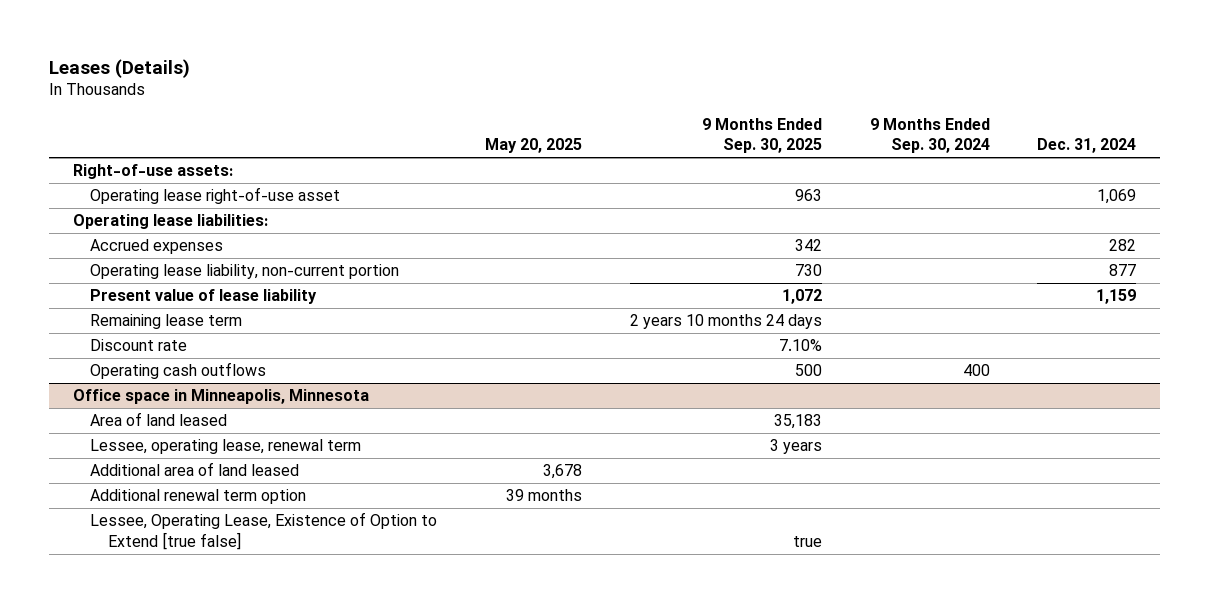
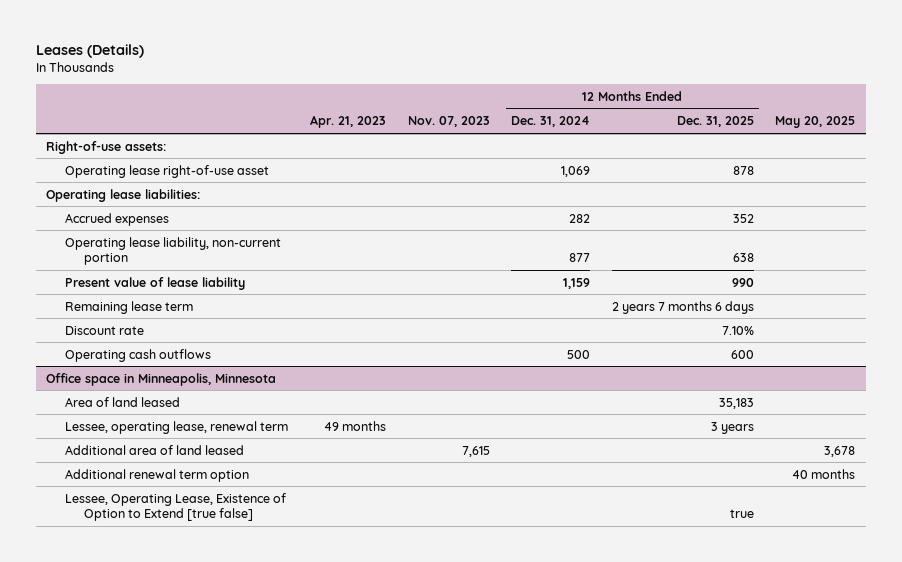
- | May 20, 2025 | 9 Months Ended Sep. 30, 2025 | 9 Months Ended Sep. 30, 2024 | Dec. 31, 2024
+ | Apr. 21, 2023 | Nov. 07, 2023 | 12 Months Ended Dec. 31, 2024 | 12 Months Ended Dec. 31, 2025 | May 20, 2025
@ Office space in Minneapolis, Minnesota
- Additional renewal term option | 39 months | | |
+ Additional renewal term option | | | | | 40 months

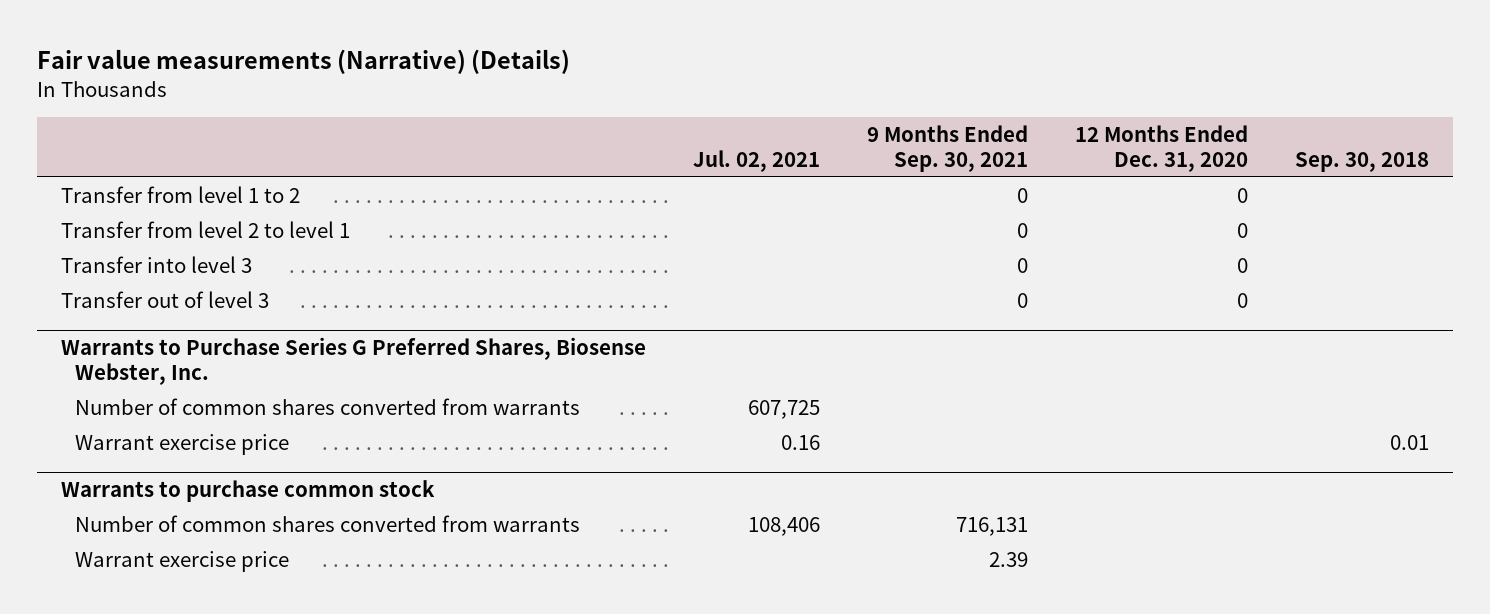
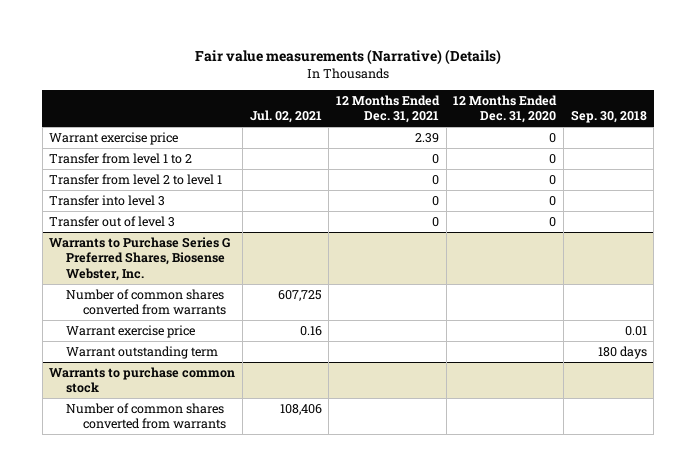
- | Jul. 02, 2021 | 9 Months Ended Sep. 30, 2021 | 12 Months Ended Dec. 31, 2020 | Sep. 30, 2018
+ | Jul. 02, 2021 | 12 Months Ended Dec. 31, 2021 | 12 Months Ended Dec. 31, 2020 | Sep. 30, 2018
+ Warrant exercise price | | 2.39 | 0 |
@ Warrants to Purchase Series G Preferred Shares, Biosense Webster, Inc.
+ Warrant outstanding term | | | | 180 days
@ Warrants to purchase common stock
- Warrant exercise price | | 2.39 | |

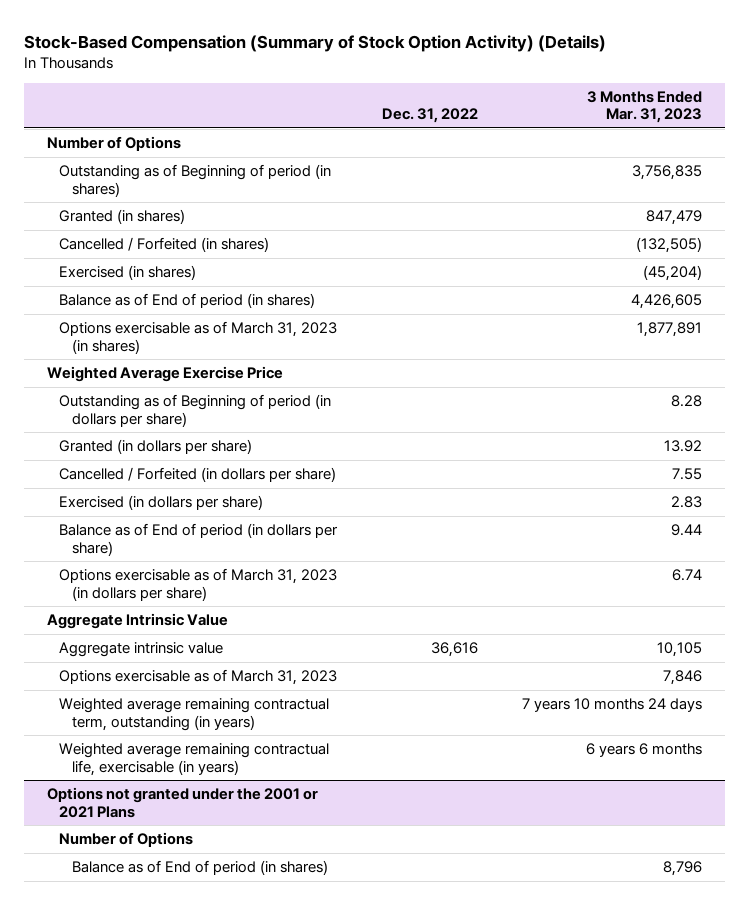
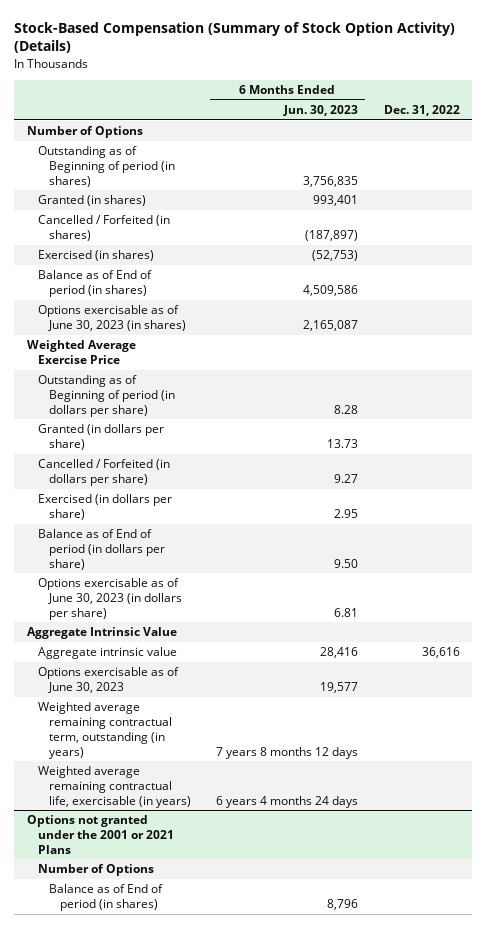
- | Dec. 31, 2022 | 3 Months Ended Mar. 31, 2023
+ | 6 Months Ended Jun. 30, 2023 | Dec. 31, 2022
- Options exercisable as of March 31, 2023 (in shares) | | 1,877,891
+ Options exercisable as of June 30, 2023 (in shares) | 2,165,087 |
- Options exercisable as of March 31, 2023 (in dollars per share) | | 6.74
+ Options exercisable as of June 30, 2023 (in dollars per share) | 6.81 |
- Options exercisable as of March 31, 2023 | | 7,846
+ Options exercisable as of June 30, 2023 | 19,577 |

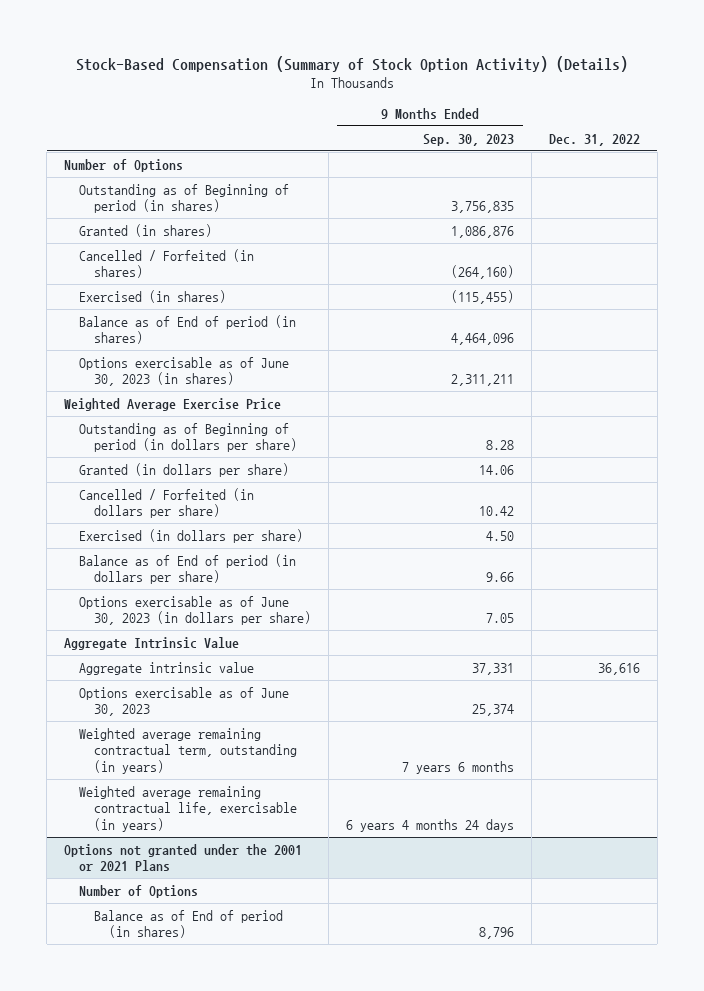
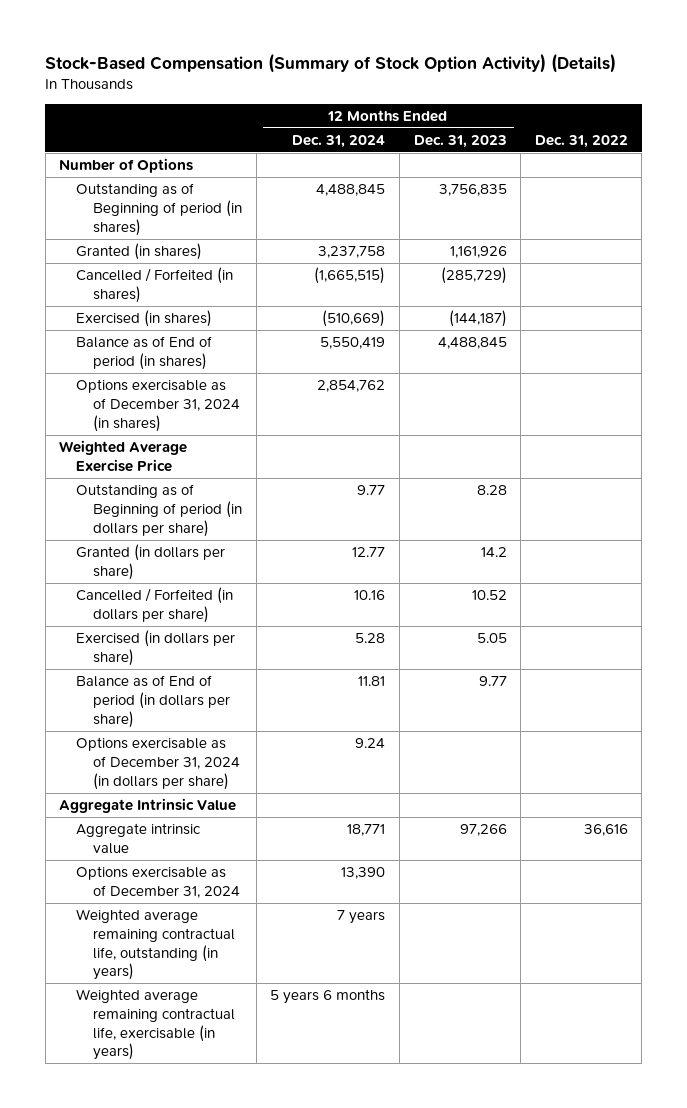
- | 9 Months Ended Sep. 30, 2023 | Dec. 31, 2022
+ | 12 Months Ended Dec. 31, 2024 | 12 Months Ended Dec. 31, 2023 | Dec. 31, 2022
- Options exercisable as of June 30, 2023 (in shares) | 2,311,211 |
+ Options exercisable as of December 31, 2024 (in shares) | 2,854,762 | |
- Options exercisable as of June 30, 2023 (in dollars per share) | 7.05 |
+ Options exercisable as of December 31, 2024 (in dollars per share) | 9.24 | |
- Options exercisable as of June 30, 2023 | 25,374 |
- Weighted average remaining contractual term, outstanding (in years) | 7 years 6 months |
+ Options exercisable as of December 31, 2024 | 13,390 | |
+ Weighted average remaining contractual life, outstanding (in years) | 7 years | |
- Options not granted under the 2001 or 2021 Plans
- Number of Options
- Balance as of End of period (in shares) | 8,796 |

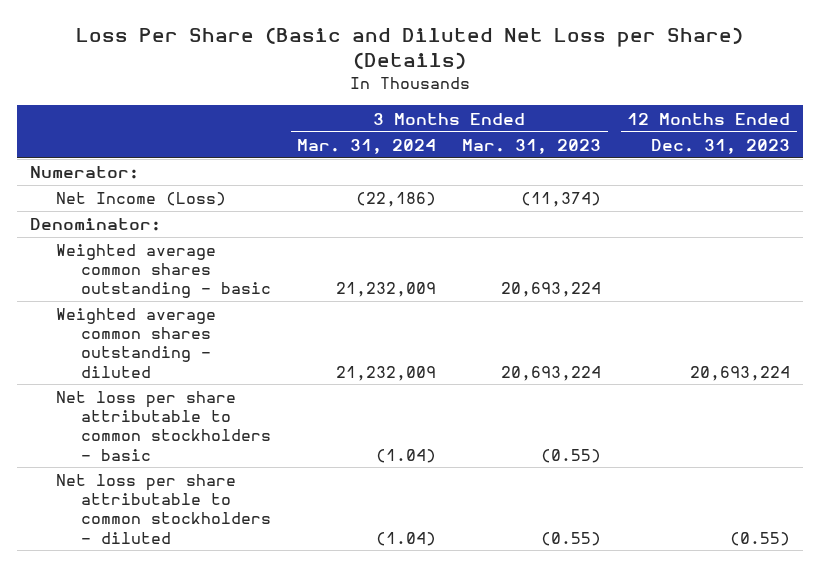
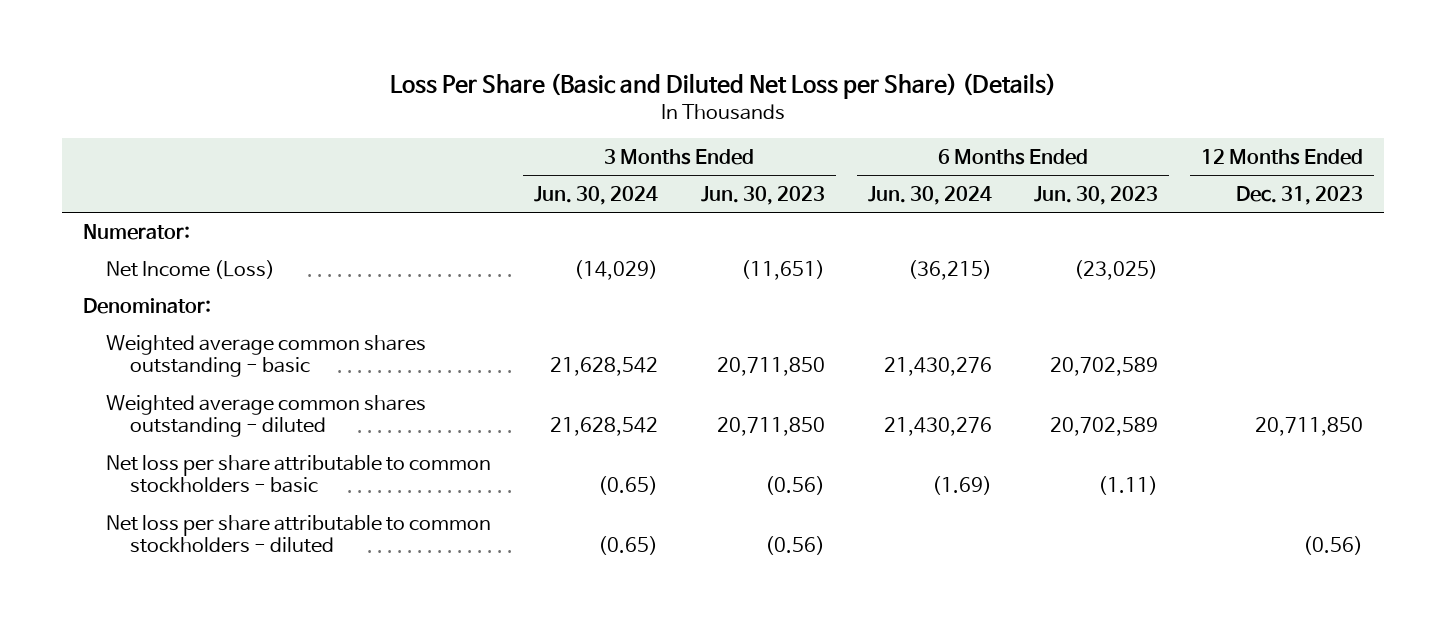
- | 3 Months Ended Mar. 31, 2024 | 3 Months Ended Mar. 31, 2023 | 12 Months Ended Dec. 31, 2023
+ | 3 Months Ended Jun. 30, 2024 | 3 Months Ended Jun. 30, 2023 | 6 Months Ended Jun. 30, 2024 | 6 Months Ended Jun. 30, 2023 | 12 Months Ended Dec. 31, 2023
- Weighted average common shares outstanding - diluted | 21,232,009 | 20,693,224 | 20,693,224
+ Weighted average common shares outstanding - diluted | 21,628,542 | 20,711,850 | 21,430,276 | 20,702,589 | 20,711,850
- Net loss per share attributable to common stockholders - diluted | (1.04) | (0.55) | (0.55)
+ Net loss per share attributable to common stockholders - diluted | (0.65) | (0.56) | | | (0.56)

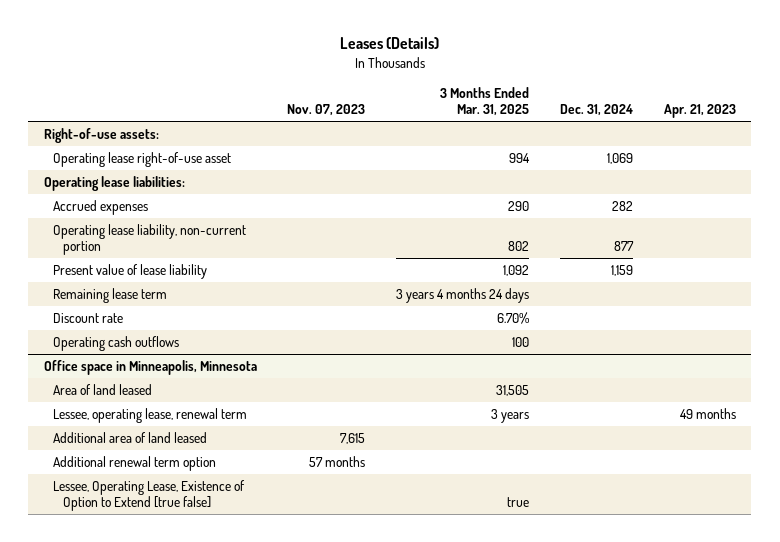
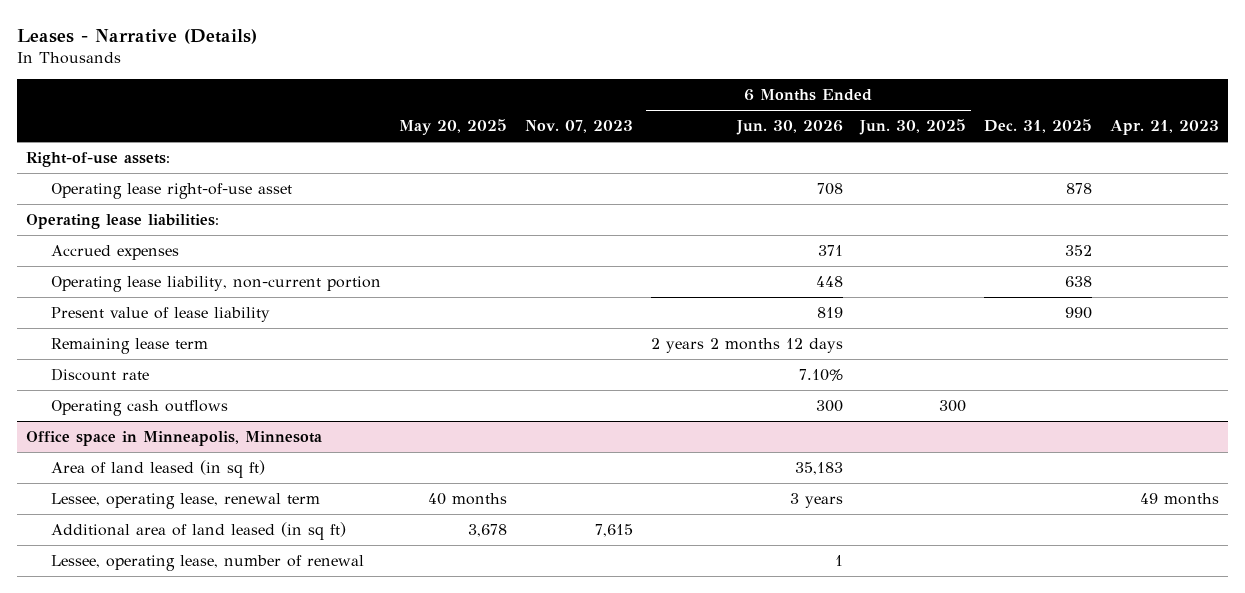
- Leases (Details)
+ Leases - Narrative (Details)
- | Nov. 07, 2023 | 3 Months Ended Mar. 31, 2025 | Dec. 31, 2024 | Apr. 21, 2023
+ | May 20, 2025 | Nov. 07, 2023 | 6 Months Ended Jun. 30, 2026 | 6 Months Ended Jun. 30, 2025 | Dec. 31, 2025 | Apr. 21, 2023
@ Office space in Minneapolis, Minnesota
- Area of land leased | | 31,505 | |
+ Area of land leased (in sq ft) | | | 35,183 | | |
- Additional area of land leased | 7,615 | | |
- Additional renewal term option | 57 months | | |
- Lessee, Operating Lease, Existence of Option to Extend [true false] | | true | |
+ Additional area of land leased (in sq ft) | 3,678 | 7,615 | | | |
+ Lessee, operating lease, number of renewal | | | 1 | | |

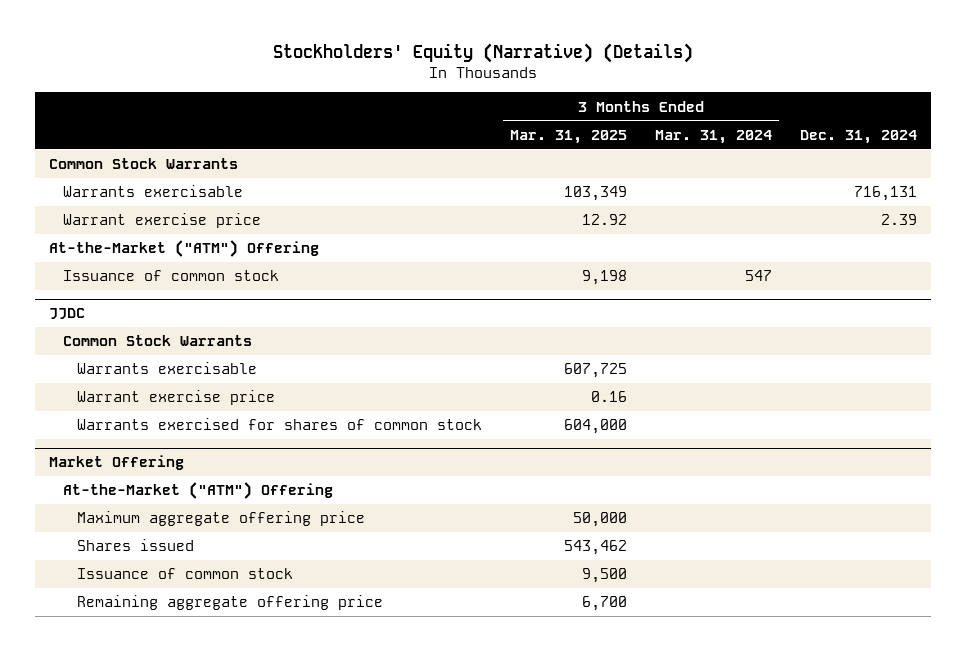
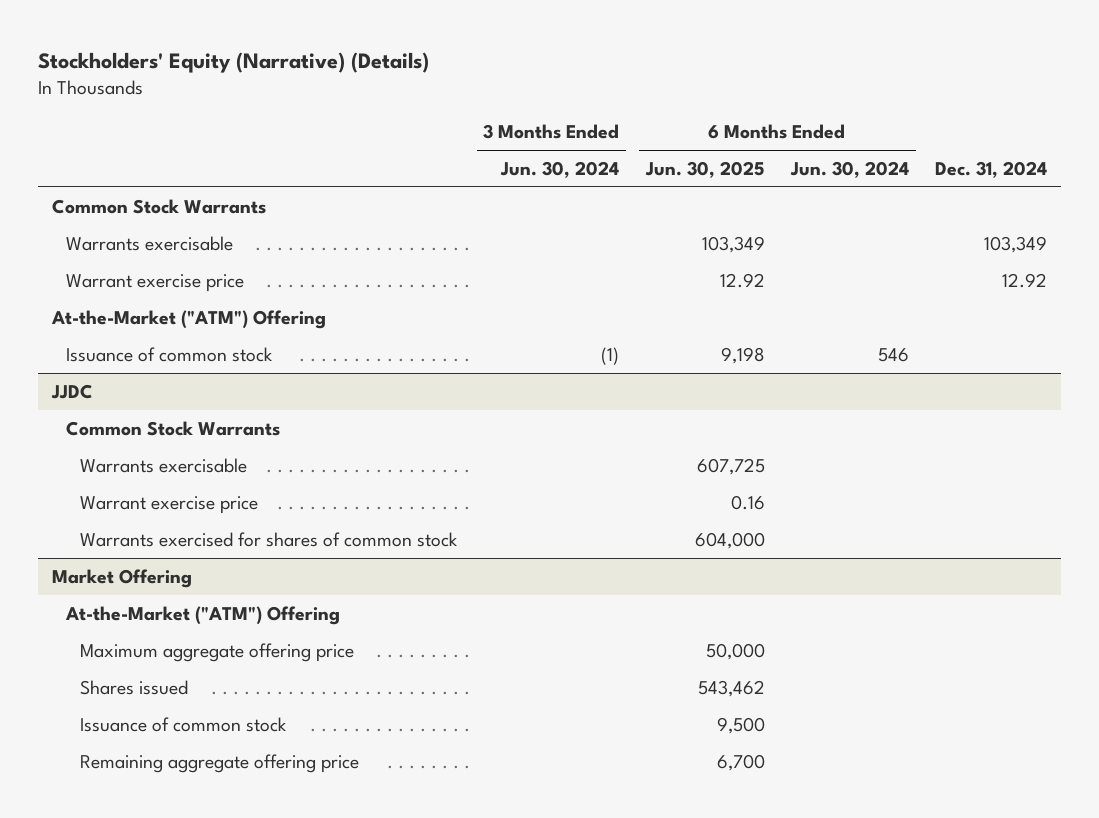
- | 3 Months Ended Mar. 31, 2025 | 3 Months Ended Mar. 31, 2024 | Dec. 31, 2024
+ | 3 Months Ended Jun. 30, 2024 | 6 Months Ended Jun. 30, 2025 | 6 Months Ended Jun. 30, 2024 | Dec. 31, 2024
- Warrants exercisable | 103,349 | | 716,131
- Warrant exercise price | 12.92 | | 2.39
+ Warrants exercisable | | 103,349 | | 103,349
+ Warrant exercise price | | 12.92 | | 12.92

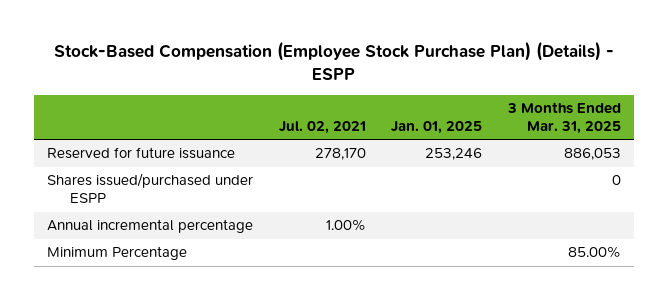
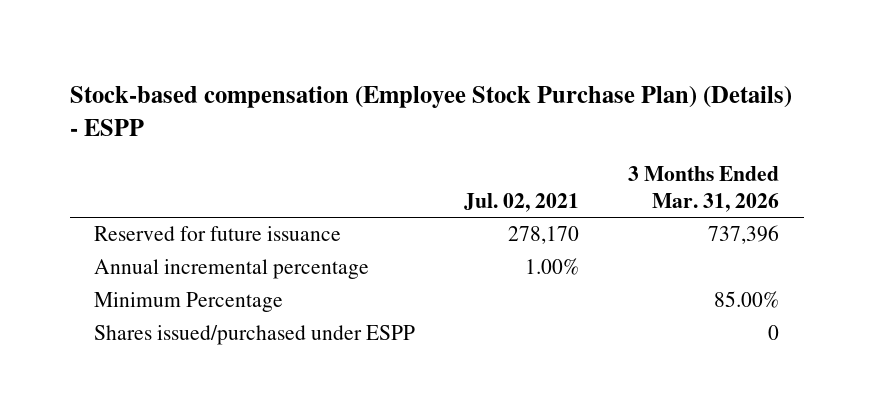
- Stock-Based Compensation (Employee Stock Purchase Plan) (Details) - ESPP
+ Stock-based compensation (Employee Stock Purchase Plan) (Details) - ESPP
- | Jul. 02, 2021 | Jan. 01, 2025 | 3 Months Ended Mar. 31, 2025
+ | Jul. 02, 2021 | 3 Months Ended Mar. 31, 2026
moved down: Shares issued/purchased under ESPP | | 0

